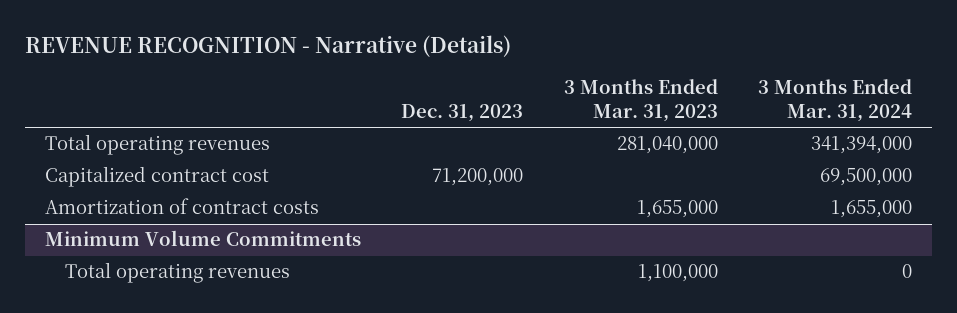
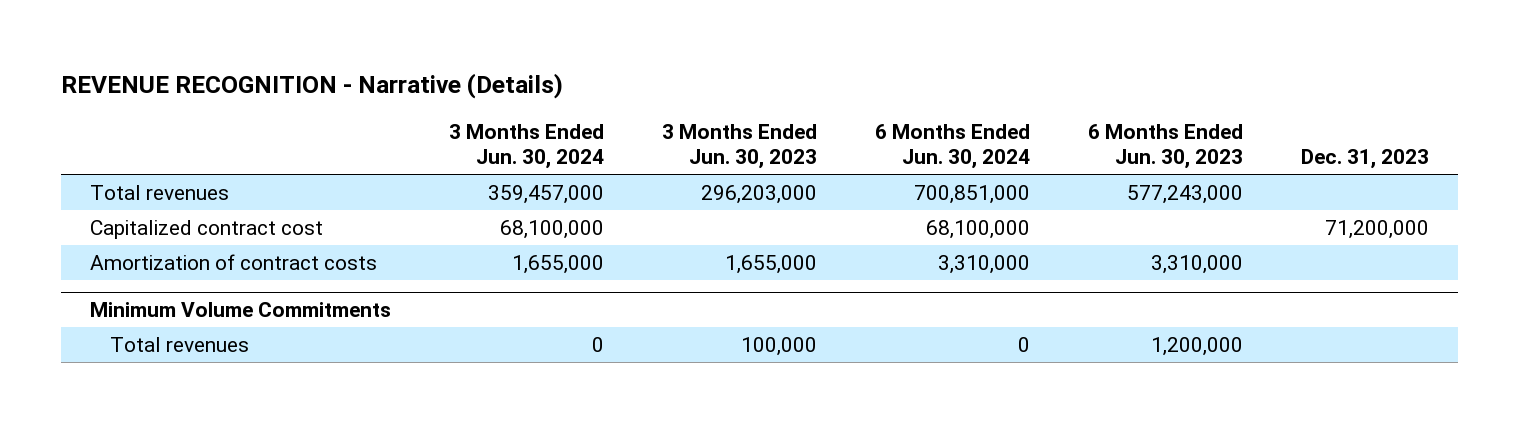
- | Dec. 31, 2023 | 3 Months Ended Mar. 31, 2023 | 3 Months Ended Mar. 31, 2024
+ | 3 Months Ended Jun. 30, 2024 | 3 Months Ended Jun. 30, 2023 | 6 Months Ended Jun. 30, 2024 | 6 Months Ended Jun. 30, 2023 | Dec. 31, 2023
- Total operating revenues | | 281,040,000 | 341,394,000
+ Total revenues | 359,457,000 | 296,203,000 | 700,851,000 | 577,243,000 |
@ Minimum Volume Commitments
- Total operating revenues | | 1,100,000 | 0
+ Total revenues | 0 | 100,000 | 0 | 1,200,000 |

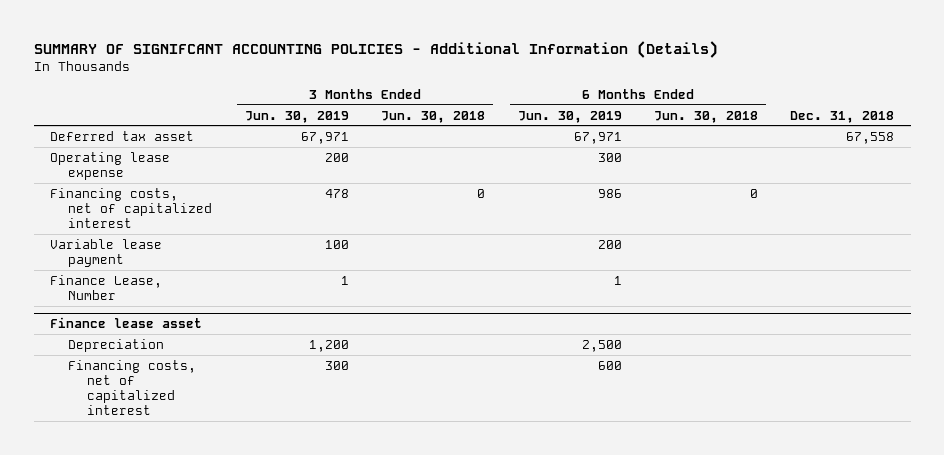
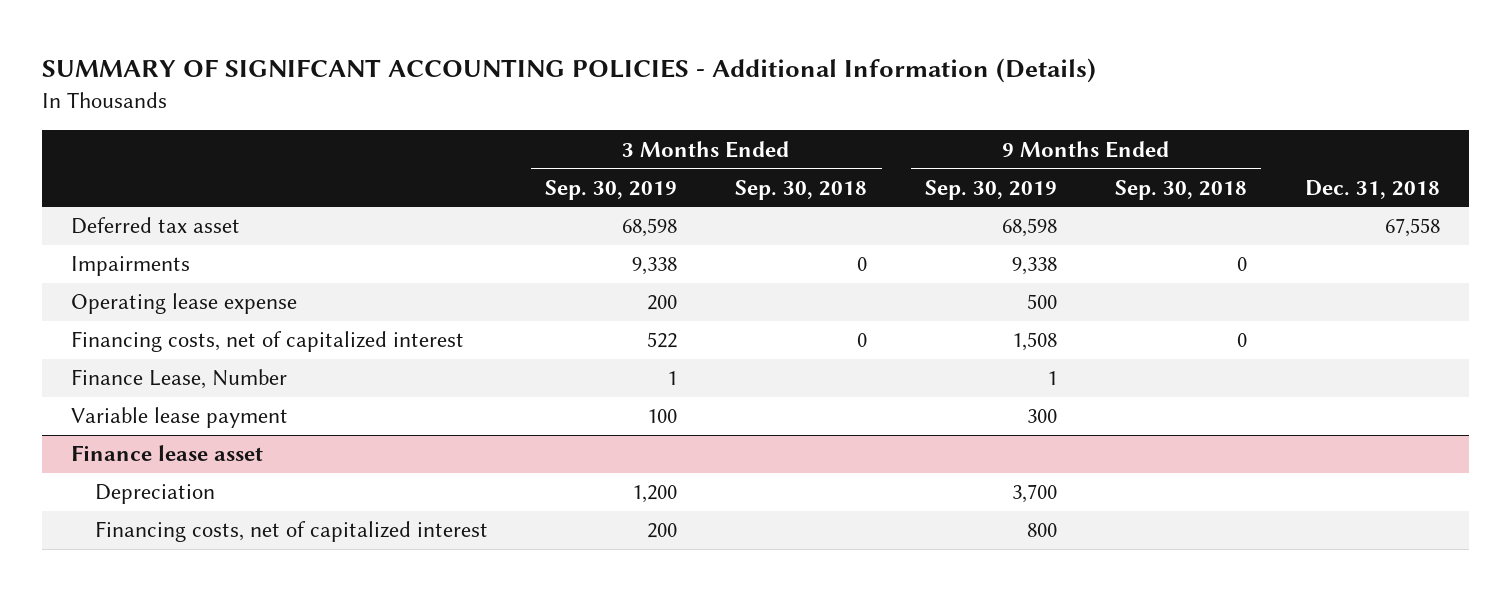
- | 3 Months Ended Jun. 30, 2019 | 3 Months Ended Jun. 30, 2018 | 6 Months Ended Jun. 30, 2019 | 6 Months Ended Jun. 30, 2018 | Dec. 31, 2018
+ | 3 Months Ended Sep. 30, 2019 | 3 Months Ended Sep. 30, 2018 | 9 Months Ended Sep. 30, 2019 | 9 Months Ended Sep. 30, 2018 | Dec. 31, 2018
+ Impairments | 9,338 | 0 | 9,338 | 0 |
moved down: Variable lease payment | 100 | | 300 | |

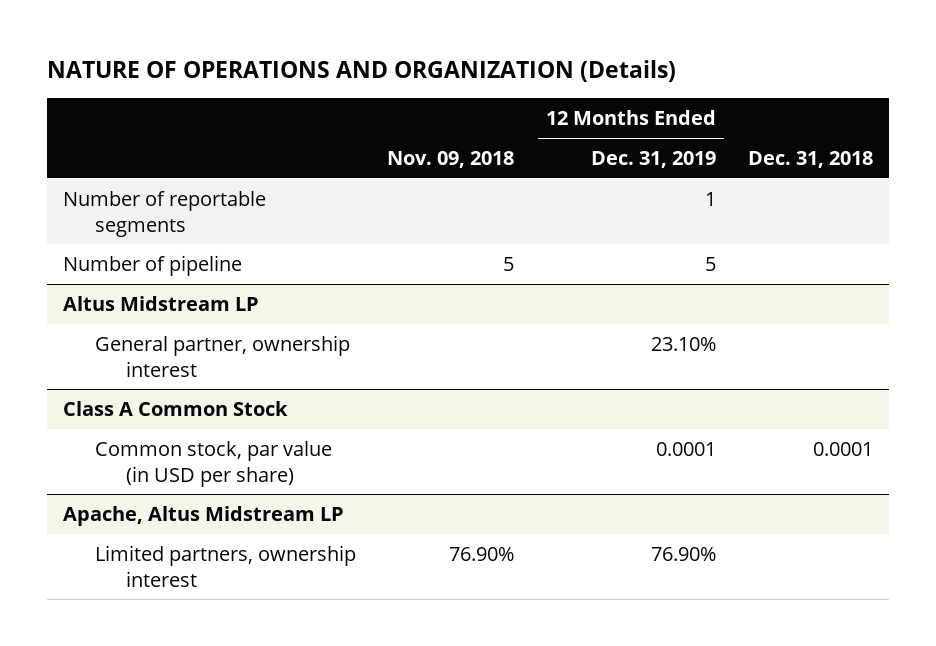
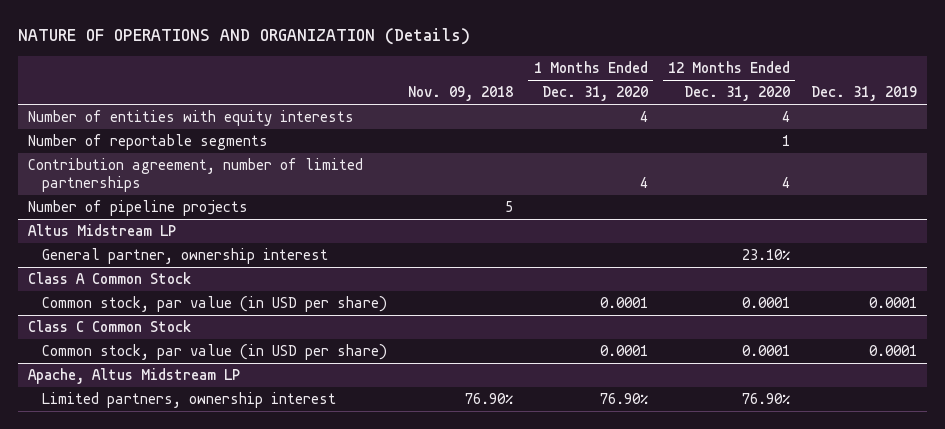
- | Nov. 09, 2018 | 12 Months Ended Dec. 31, 2019 | Dec. 31, 2018
+ | Nov. 09, 2018 | 1 Months Ended Dec. 31, 2020 | 12 Months Ended Dec. 31, 2020 | Dec. 31, 2019
+ Number of entities with equity interests | | 4 | 4 |
- Number of pipeline | 5 | 5 |
+ Contribution agreement, number of limited partnerships | | 4 | 4 |
+ Number of pipeline projects | 5 | | |
+ Class C Common Stock
+ Common stock, par value (in USD per share) | | 0.0001 | 0.0001 | 0.0001

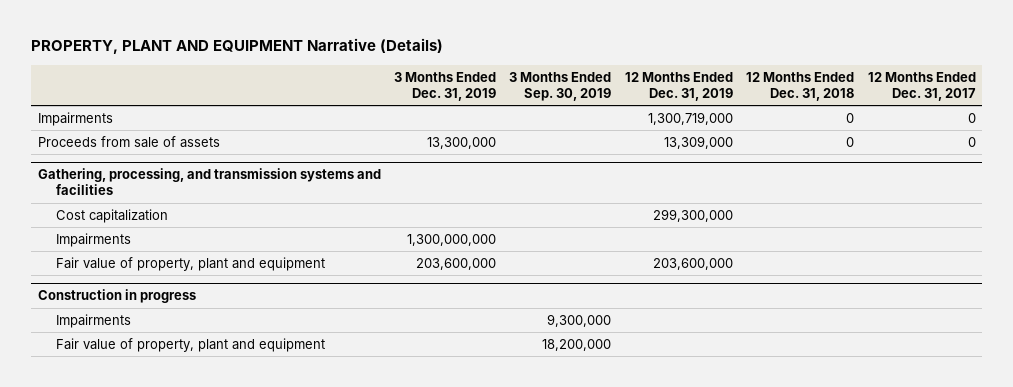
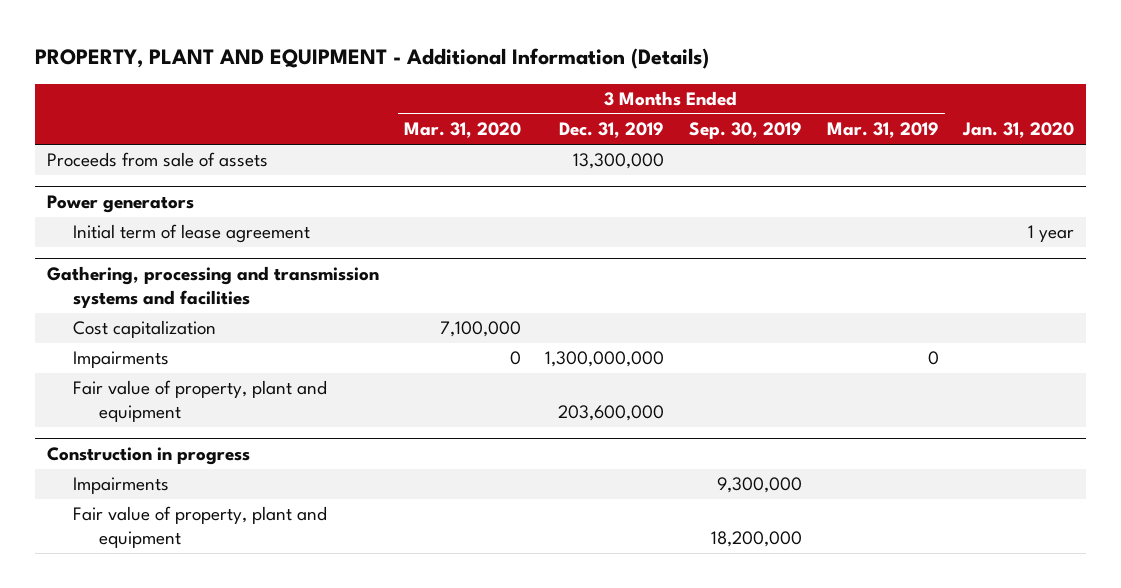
- PROPERTY, PLANT AND EQUIPMENT Narrative (Details)
+ PROPERTY, PLANT AND EQUIPMENT - Additional Information (Details)
- | 3 Months Ended Dec. 31, 2019 | 3 Months Ended Sep. 30, 2019 | 12 Months Ended Dec. 31, 2019 | 12 Months Ended Dec. 31, 2018 | 12 Months Ended Dec. 31, 2017
+ | 3 Months Ended Mar. 31, 2020 | 3 Months Ended Dec. 31, 2019 | 3 Months Ended Sep. 30, 2019 | 3 Months Ended Mar. 31, 2019 | Jan. 31, 2020
- Impairments | | | 1,300,719,000 | 0 | 0
- Gathering, processing, and transmission systems and facilities
+ Power generators
+ Initial term of lease agreement | | | | | 1 year
+ Gathering, processing and transmission systems and facilities

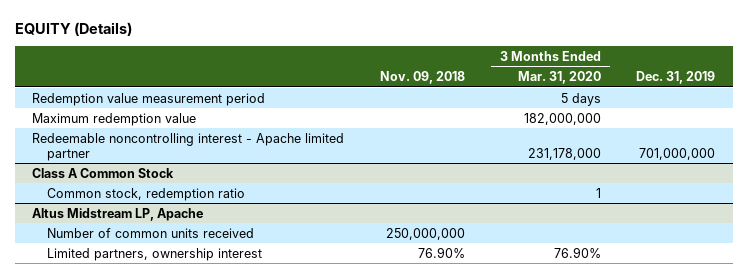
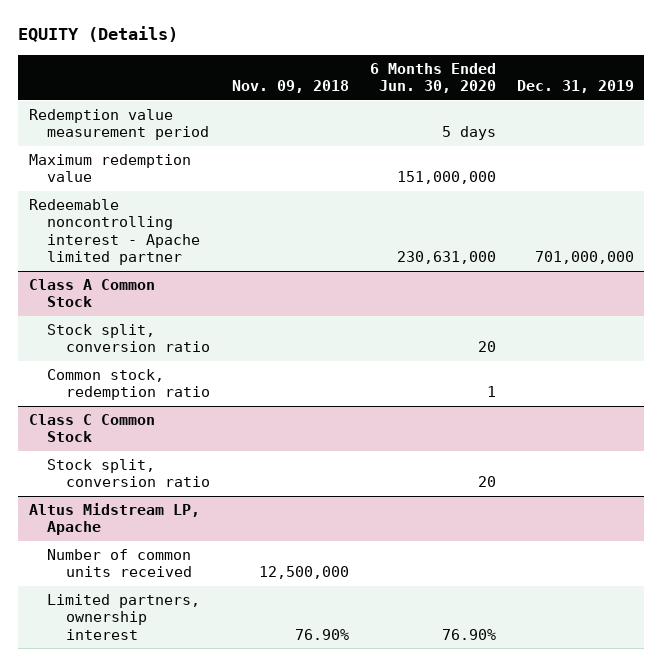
- | Nov. 09, 2018 | 3 Months Ended Mar. 31, 2020 | Dec. 31, 2019
+ | Nov. 09, 2018 | 6 Months Ended Jun. 30, 2020 | Dec. 31, 2019
@ Class A Common Stock
+ Stock split, conversion ratio | | 20 |
+ Class C Common Stock
+ Stock split, conversion ratio | | 20 |
@ Altus Midstream LP, Apache
- Number of common units received | 250,000,000 | |
+ Number of common units received | 12,500,000 | |

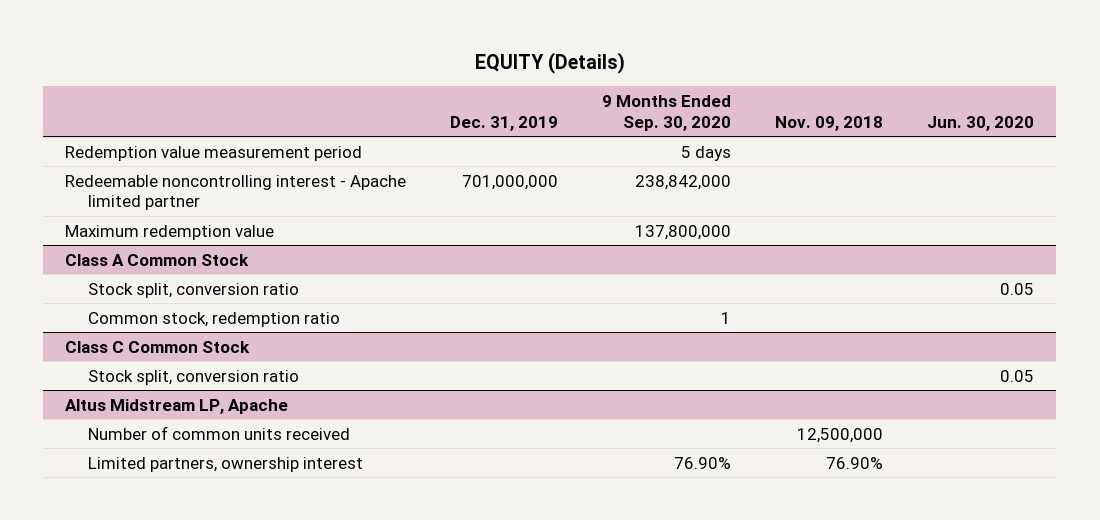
- | Nov. 09, 2018 | 6 Months Ended Jun. 30, 2020 | Dec. 31, 2019
+ | Dec. 31, 2019 | 9 Months Ended Sep. 30, 2020 | Nov. 09, 2018 | Jun. 30, 2020
moved down: Maximum redemption value | | 137,800,000 | |

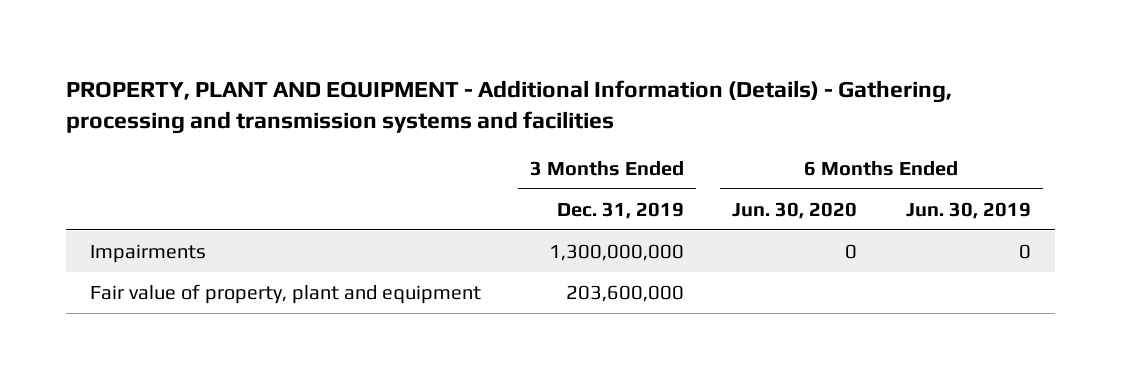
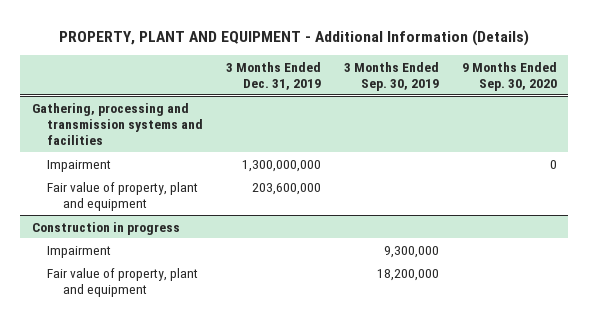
- PROPERTY, PLANT AND EQUIPMENT - Additional Information (Details) - Gathering, processing and transmission systems and facilities
+ PROPERTY, PLANT AND EQUIPMENT - Additional Information (Details)
- | 3 Months Ended Dec. 31, 2019 | 6 Months Ended Jun. 30, 2020 | 6 Months Ended Jun. 30, 2019
+ | 3 Months Ended Dec. 31, 2019 | 3 Months Ended Sep. 30, 2019 | 9 Months Ended Sep. 30, 2020
- Impairments | 1,300,000,000 | 0 | 0
+ Gathering, processing and transmission systems and facilities
+ Impairment | 1,300,000,000 | | 0
+ Construction in progress
+ Impairment | | 9,300,000 |
+ Fair value of property, plant and equipment | | 18,200,000 |

